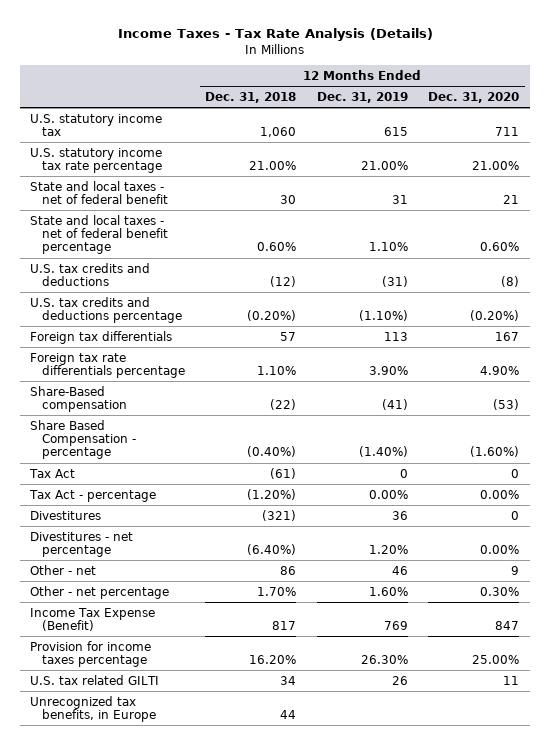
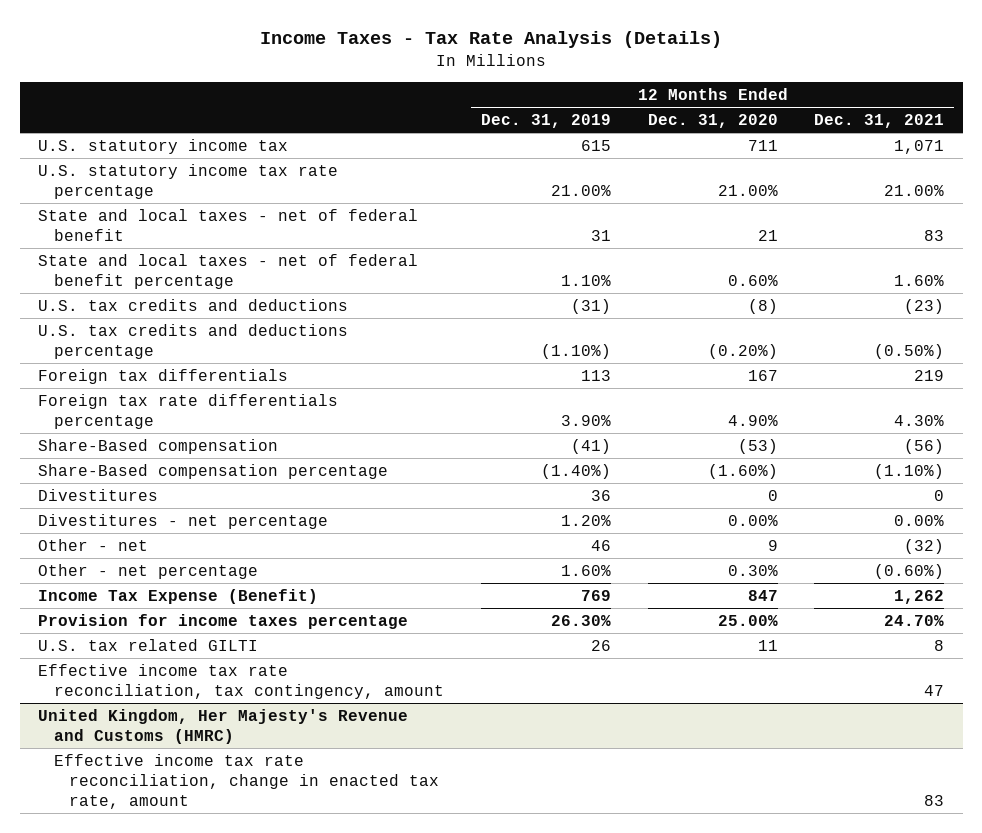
- | 12 Months Ended Dec. 31, 2018 | 12 Months Ended Dec. 31, 2019 | 12 Months Ended Dec. 31, 2020
+ | 12 Months Ended Dec. 31, 2019 | 12 Months Ended Dec. 31, 2020 | 12 Months Ended Dec. 31, 2021
- Share Based Compensation - percentage | (0.40%) | (1.40%) | (1.60%)
- Tax Act | (61) | 0 | 0
- Tax Act - percentage | (1.20%) | 0.00% | 0.00%
+ Share-Based compensation percentage | (1.40%) | (1.60%) | (1.10%)
- Unrecognized tax benefits, in Europe | 44 | |
+ Effective income tax rate reconciliation, tax contingency, amount | | | 47
+ United Kingdom, Her Majesty's Revenue and Customs (HMRC)
+ Effective income tax rate reconciliation, change in enacted tax rate, amount | | | 83

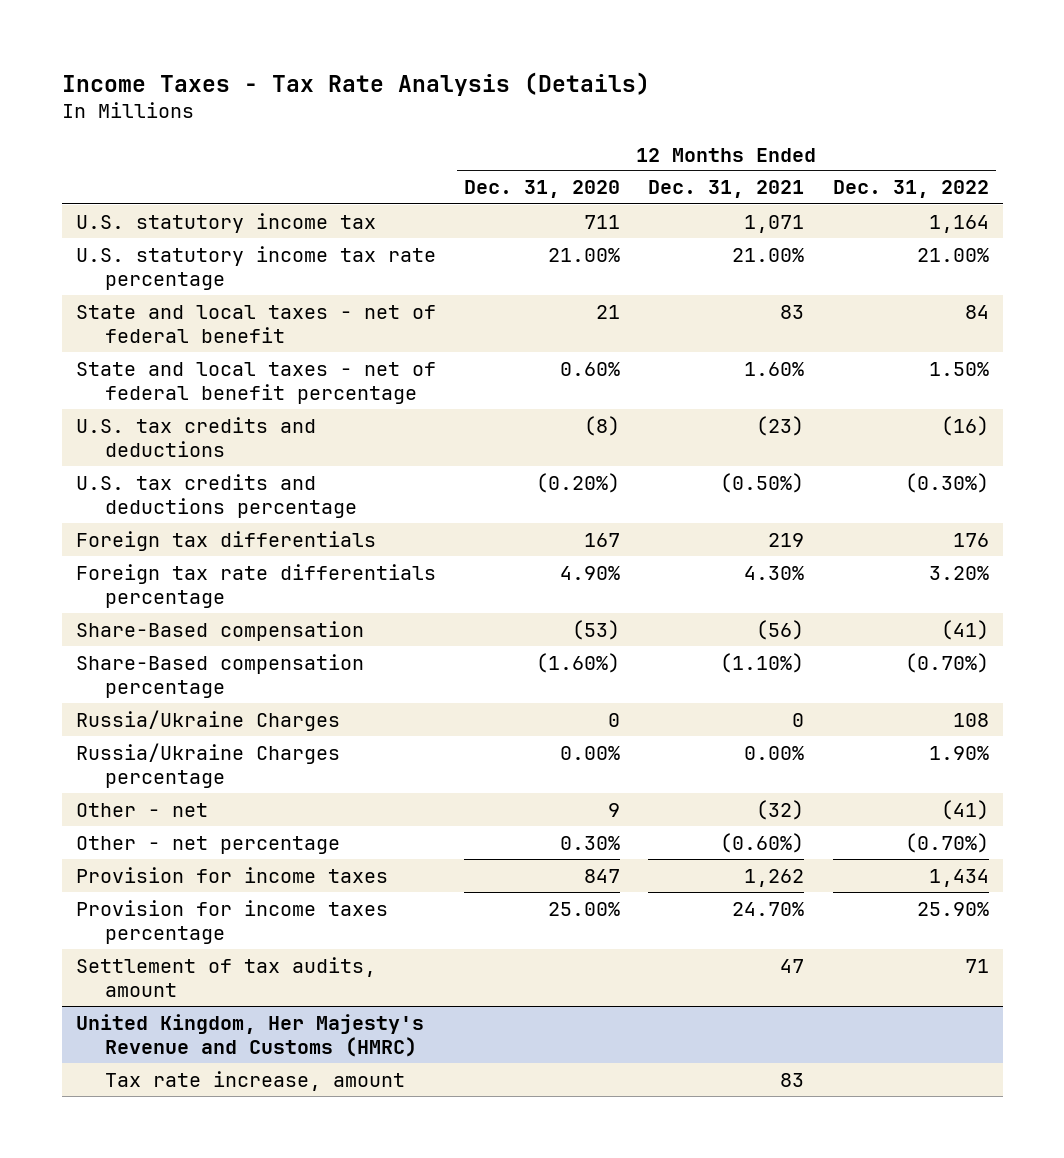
- | 12 Months Ended Dec. 31, 2019 | 12 Months Ended Dec. 31, 2020 | 12 Months Ended Dec. 31, 2021
+ | 12 Months Ended Dec. 31, 2020 | 12 Months Ended Dec. 31, 2021 | 12 Months Ended Dec. 31, 2022
- Divestitures | 36 | 0 | 0
- Divestitures - net percentage | 1.20% | 0.00% | 0.00%
+ Russia/Ukraine Charges | 0 | 0 | 108
+ Russia/Ukraine Charges percentage | 0.00% | 0.00% | 1.90%
- Income Tax Expense (Benefit) | 769 | 847 | 1,262
+ Provision for income taxes | 847 | 1,262 | 1,434
- U.S. tax related GILTI | 26 | 11 | 8
- Effective income tax rate reconciliation, tax contingency, amount | | | 47
+ Settlement of tax audits, amount | | 47 | 71
@ United Kingdom, Her Majesty's Revenue and Customs (HMRC)
- Effective income tax rate reconciliation, change in enacted tax rate, amount | | | 83
+ Tax rate increase, amount | | 83 |

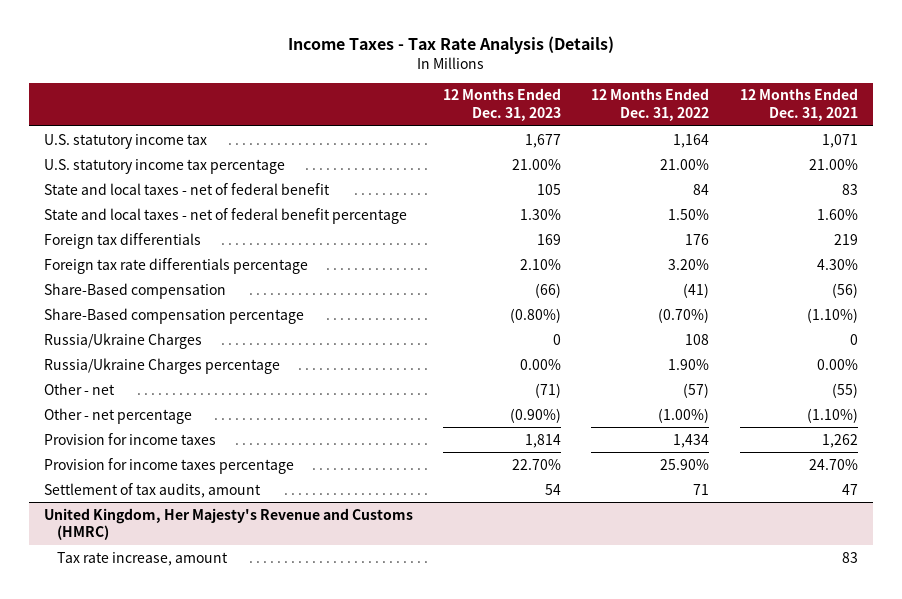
- | 12 Months Ended Dec. 31, 2020 | 12 Months Ended Dec. 31, 2021 | 12 Months Ended Dec. 31, 2022
+ | 12 Months Ended Dec. 31, 2023 | 12 Months Ended Dec. 31, 2022 | 12 Months Ended Dec. 31, 2021
- U.S. statutory income tax rate percentage | 21.00% | 21.00% | 21.00%
+ U.S. statutory income tax percentage | 21.00% | 21.00% | 21.00%
- U.S. tax credits and deductions | (8) | (23) | (16)
- U.S. tax credits and deductions percentage | (0.20%) | (0.50%) | (0.30%)
- Other - net | 9 | (32) | (41)
- Other - net percentage | 0.30% | (0.60%) | (0.70%)
+ Other - net | (71) | (57) | (55)
+ Other - net percentage | (0.90%) | (1.00%) | (1.10%)

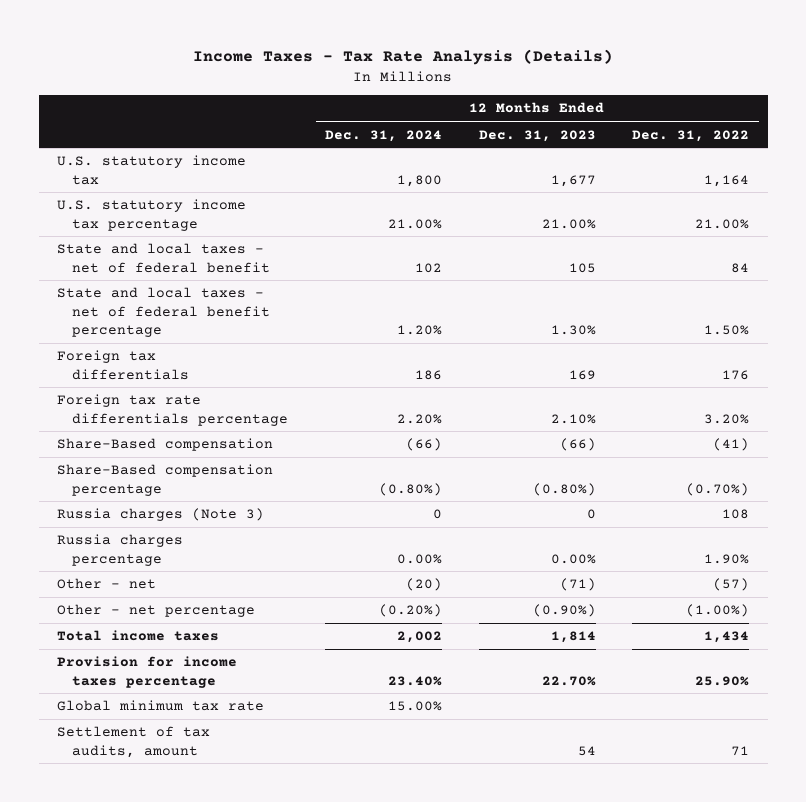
- | 12 Months Ended Dec. 31, 2023 | 12 Months Ended Dec. 31, 2022 | 12 Months Ended Dec. 31, 2021
+ | 12 Months Ended Dec. 31, 2024 | 12 Months Ended Dec. 31, 2023 | 12 Months Ended Dec. 31, 2022
- Russia/Ukraine Charges | 0 | 108 | 0
- Russia/Ukraine Charges percentage | 0.00% | 1.90% | 0.00%
+ Russia charges (Note 3) | 0 | 0 | 108
+ Russia charges percentage | 0.00% | 0.00% | 1.90%
- Provision for income taxes | 1,814 | 1,434 | 1,262
+ Total income taxes | 2,002 | 1,814 | 1,434
+ Global minimum tax rate | 15.00% | |
- United Kingdom, Her Majesty's Revenue and Customs (HMRC)
- Tax rate increase, amount | | | 83

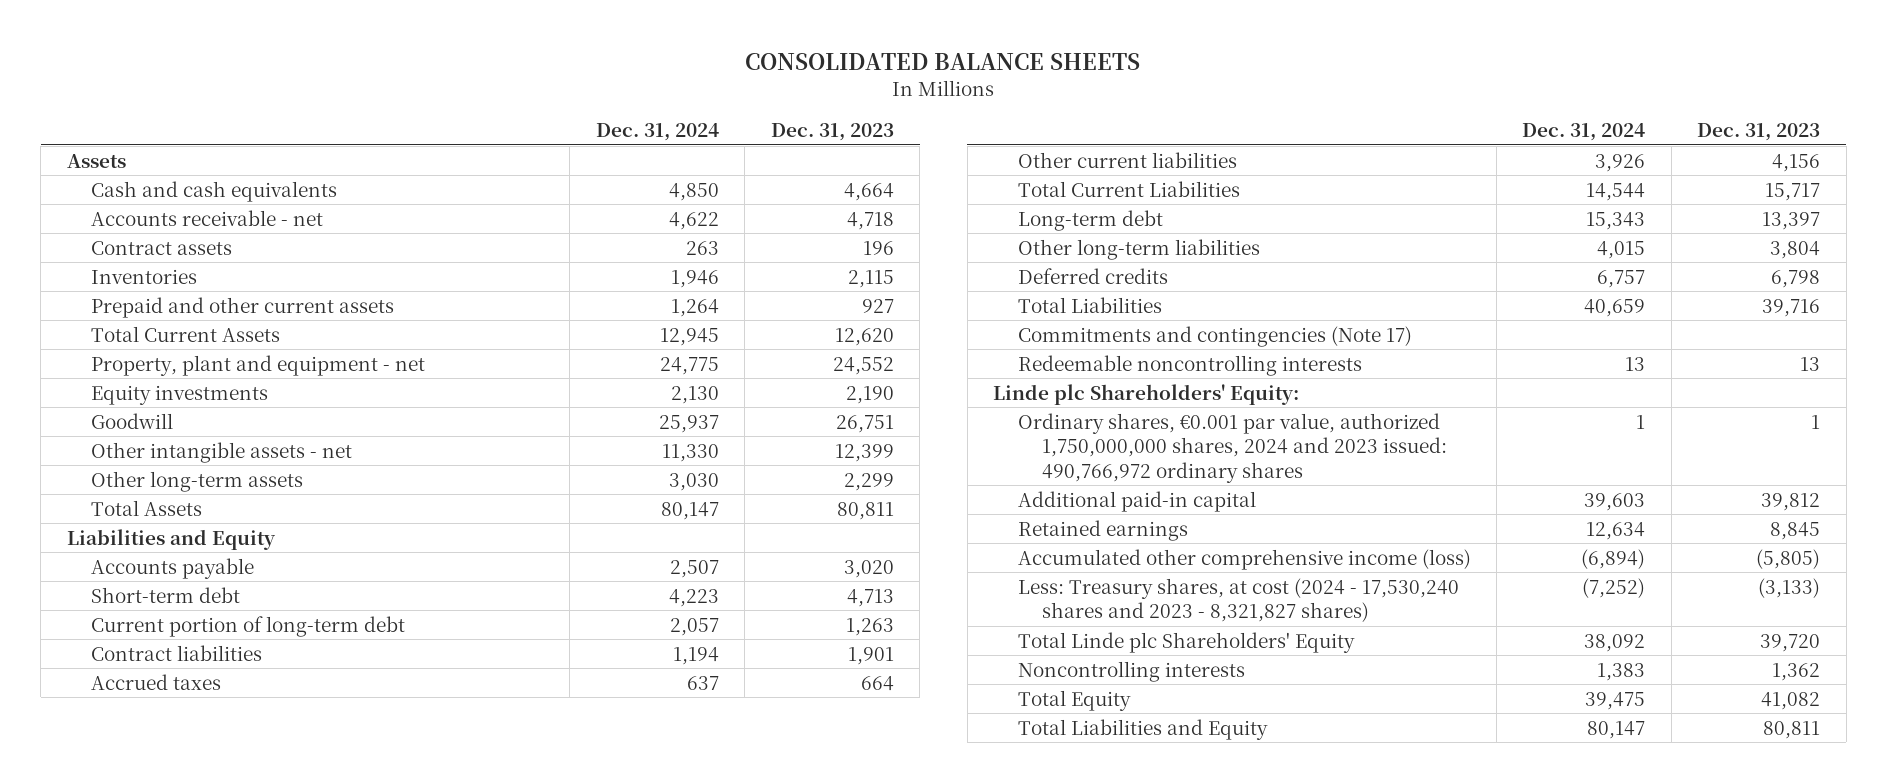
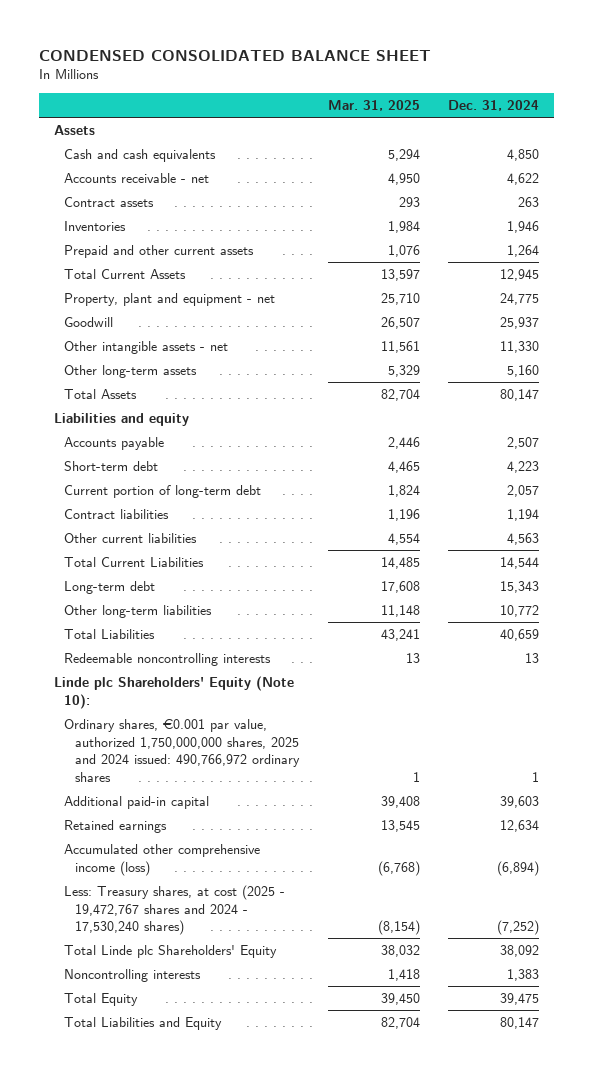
- CONSOLIDATED BALANCE SHEETS
+ CONDENSED CONSOLIDATED BALANCE SHEET
- | Dec. 31, 2024 | Dec. 31, 2023
+ | Mar. 31, 2025 | Dec. 31, 2024
- Equity investments | 2,130 | 2,190
- Other long-term assets | 3,030 | 2,299
+ Other long-term assets | 5,329 | 5,160
- Liabilities and Equity
+ Liabilities and equity
- Accrued taxes | 637 | 664
- Other current liabilities | 3,926 | 4,156
+ Other current liabilities | 4,554 | 4,563
- Other long-term liabilities | 4,015 | 3,804
- Deferred credits | 6,757 | 6,798
+ Other long-term liabilities | 11,148 | 10,772
- Commitments and contingencies (Note 17)
- Linde plc Shareholders' Equity:
- Ordinary shares, €0.001 par value, authorized 1,750,000,000 shares, 2024 and 2023 issued: 490,766,972 ordinary shares | 1 | 1
+ Linde plc Shareholders' Equity (Note 10):
+ Ordinary shares, €0.001 par value, authorized 1,750,000,000 shares, 2025 and 2024 issued: 490,766,972 ordinary shares | 1 | 1
- Less: Treasury shares, at cost (2024 - 17,530,240 shares and 2023 - 8,321,827 shares) | (7,252) | (3,133)
+ Less: Treasury shares, at cost (2025 - 19,472,767 shares and 2024 - 17,530,240 shares) | (8,154) | (7,252)

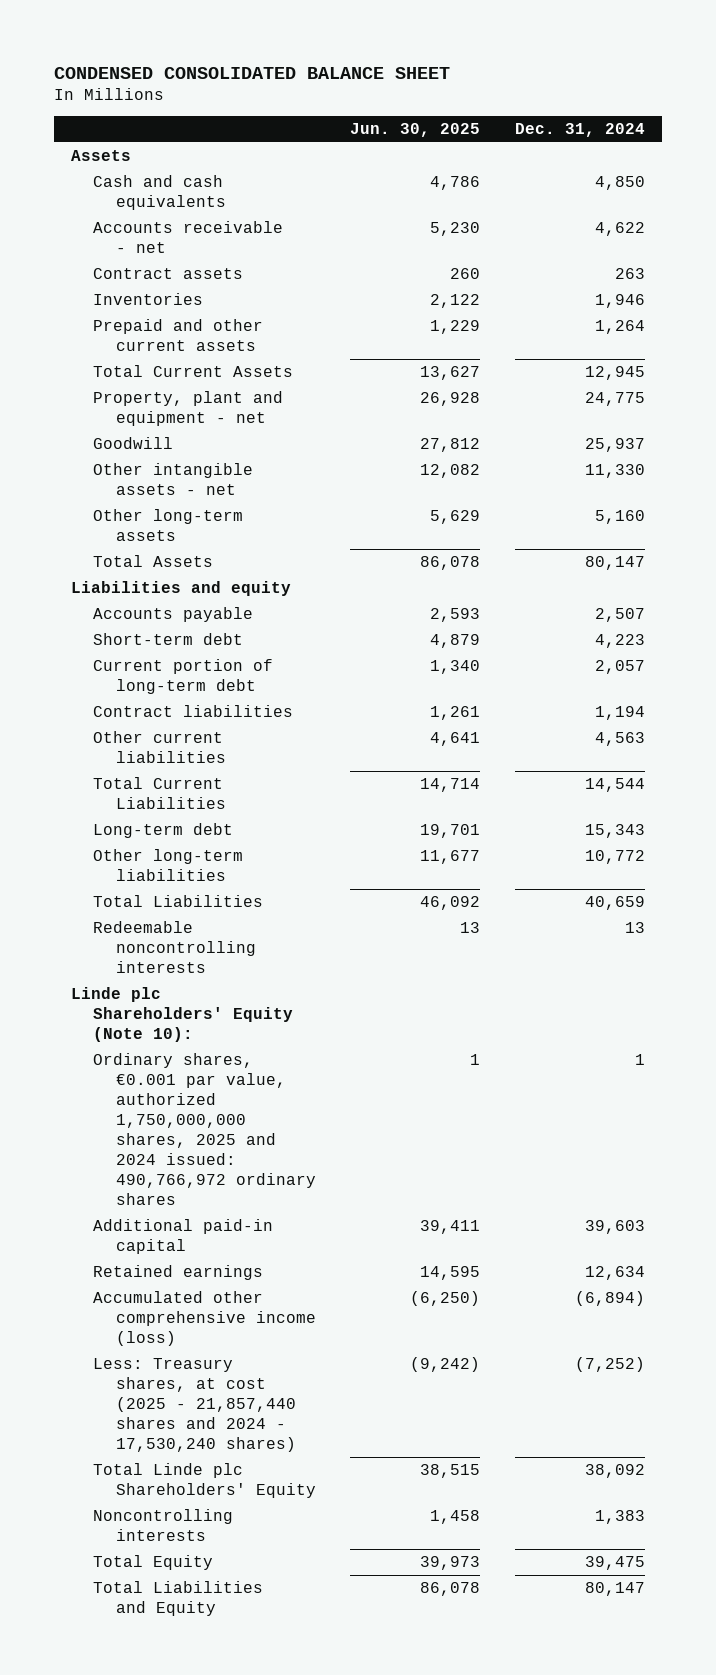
- | Mar. 31, 2025 | Dec. 31, 2024
+ | Jun. 30, 2025 | Dec. 31, 2024
- Less: Treasury shares, at cost (2025 - 19,472,767 shares and 2024 - 17,530,240 shares) | (8,154) | (7,252)
+ Less: Treasury shares, at cost (2025 - 21,857,440 shares and 2024 - 17,530,240 shares) | (9,242) | (7,252)

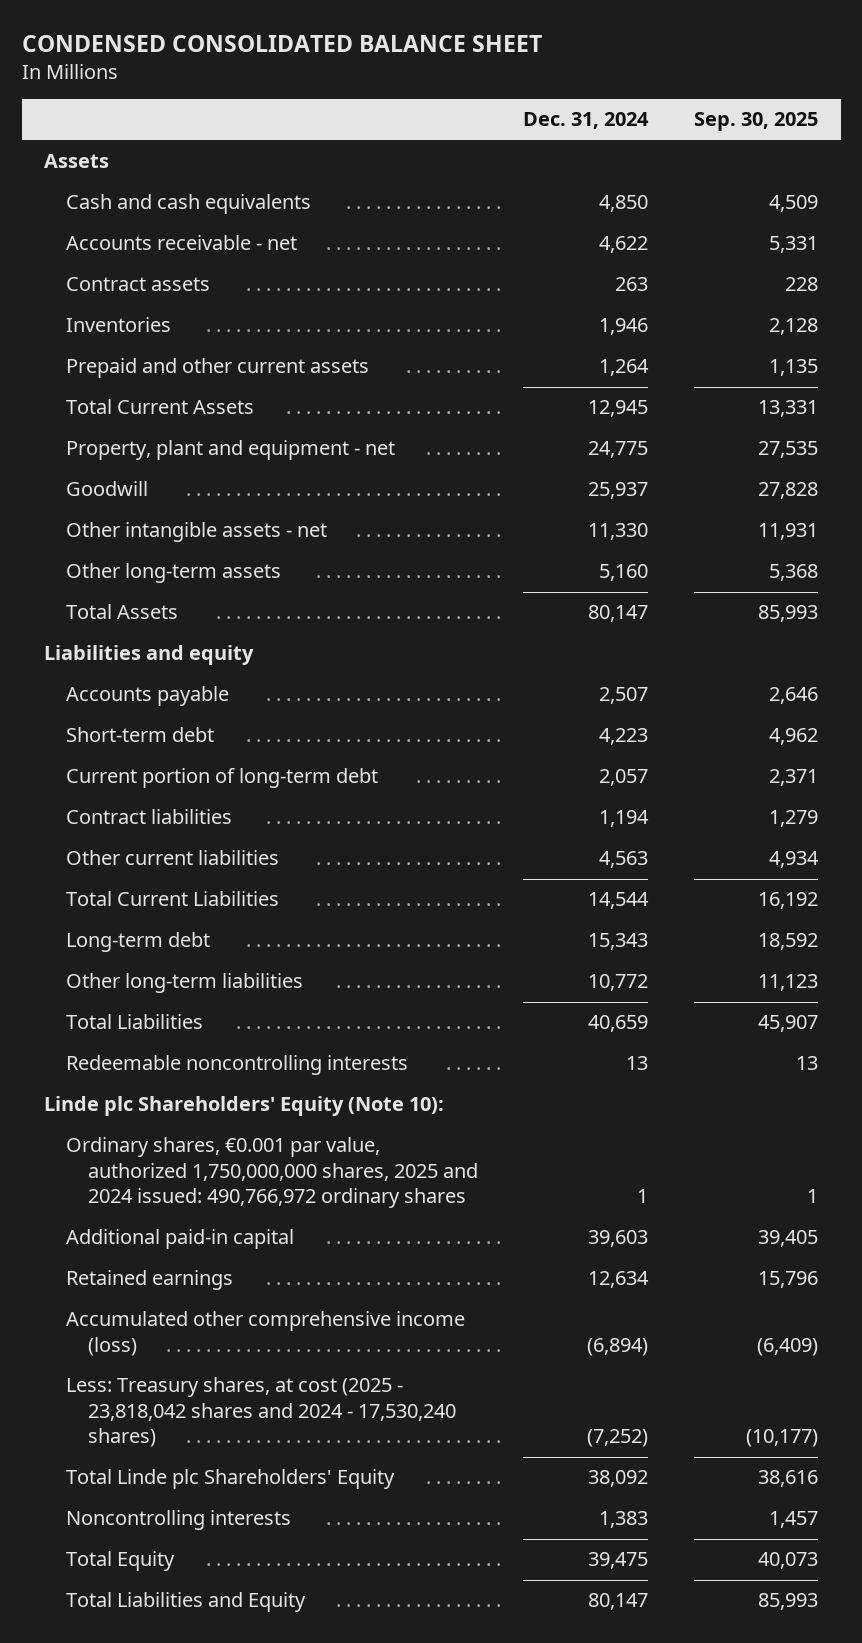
- | Jun. 30, 2025 | Dec. 31, 2024
+ | Dec. 31, 2024 | Sep. 30, 2025
- Less: Treasury shares, at cost (2025 - 21,857,440 shares and 2024 - 17,530,240 shares) | (9,242) | (7,252)
+ Less: Treasury shares, at cost (2025 - 23,818,042 shares and 2024 - 17,530,240 shares) | (7,252) | (10,177)

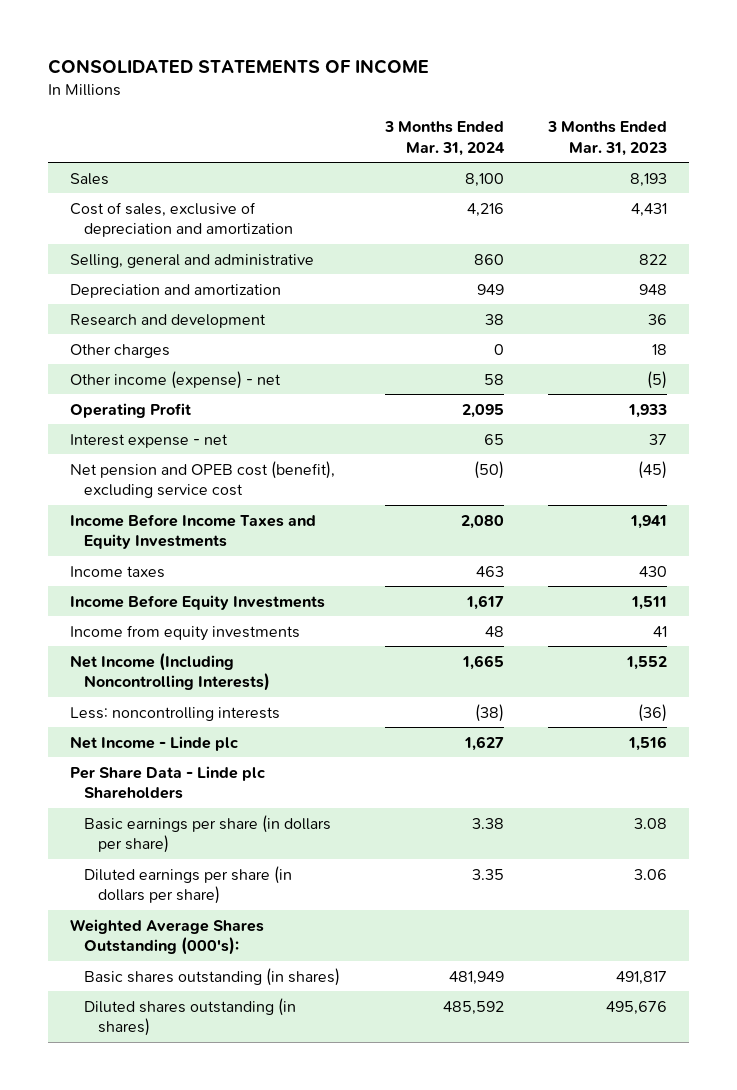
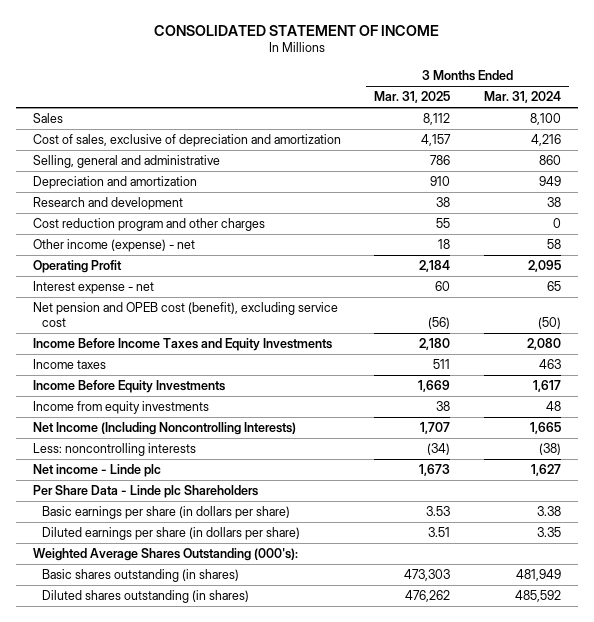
- CONSOLIDATED STATEMENTS OF INCOME
+ CONSOLIDATED STATEMENT OF INCOME
- | 3 Months Ended Mar. 31, 2024 | 3 Months Ended Mar. 31, 2023
+ | 3 Months Ended Mar. 31, 2025 | 3 Months Ended Mar. 31, 2024
- Other charges | 0 | 18
+ Cost reduction program and other charges | 55 | 0
- Net Income - Linde plc | 1,627 | 1,516
+ Net income - Linde plc | 1,673 | 1,627

